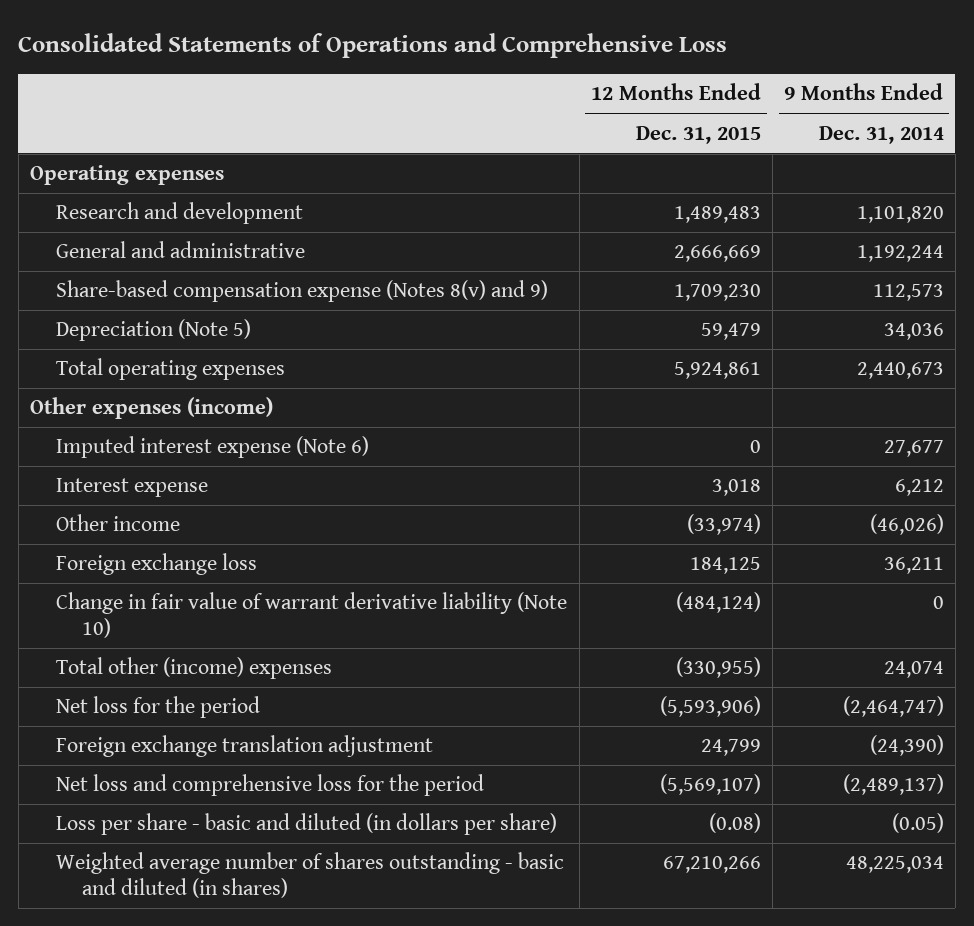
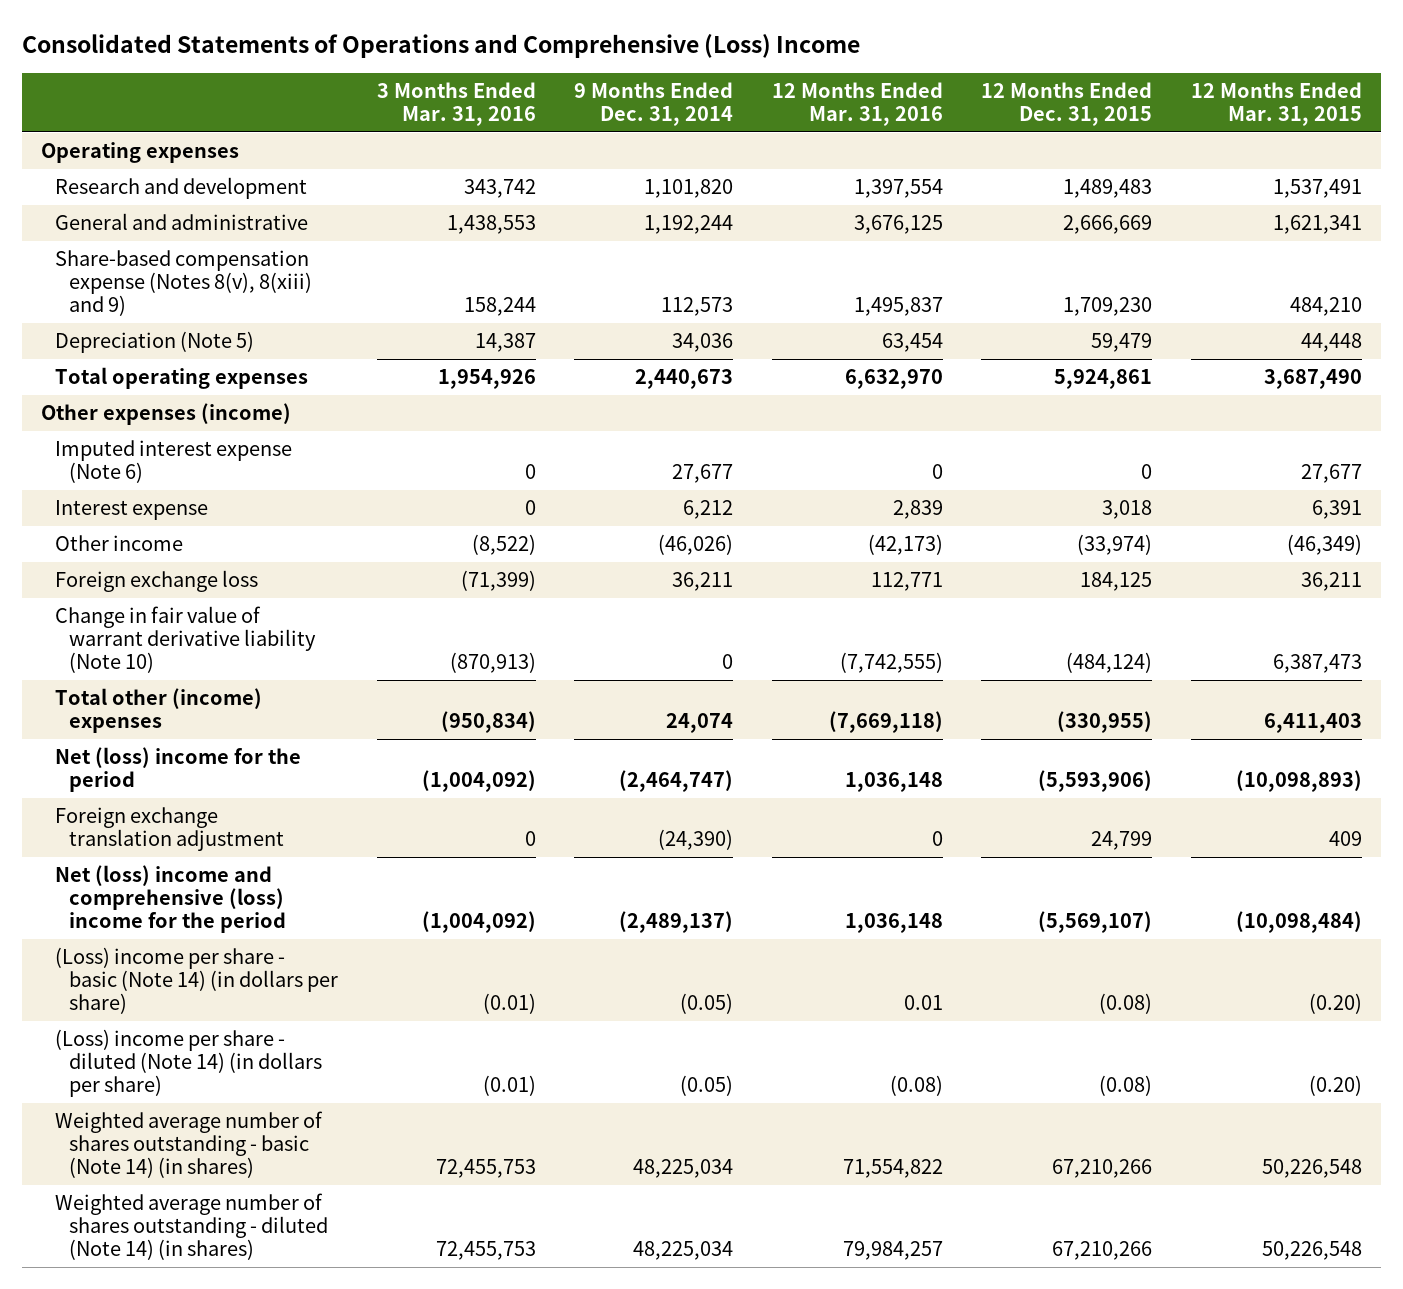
- Consolidated Statements of Operations and Comprehensive Loss
+ Consolidated Statements of Operations and Comprehensive (Loss) Income
- | 12 Months Ended Dec. 31, 2015 | 9 Months Ended Dec. 31, 2014
+ | 3 Months Ended Mar. 31, 2016 | 9 Months Ended Dec. 31, 2014 | 12 Months Ended Mar. 31, 2016 | 12 Months Ended Dec. 31, 2015 | 12 Months Ended Mar. 31, 2015
- Share-based compensation expense (Notes 8(v) and 9) | 1,709,230 | 112,573
+ Share-based compensation expense (Notes 8(v), 8(xiii) and 9) | 158,244 | 112,573 | 1,495,837 | 1,709,230 | 484,210
- Net loss for the period | (5,593,906) | (2,464,747)
+ Net (loss) income for the period | (1,004,092) | (2,464,747) | 1,036,148 | (5,593,906) | (10,098,893)
- Net loss and comprehensive loss for the period | (5,569,107) | (2,489,137)
- Loss per share - basic and diluted (in dollars per share) | (0.08) | (0.05)
- Weighted average number of shares outstanding - basic and diluted (in shares) | 67,210,266 | 48,225,034
+ Net (loss) income and comprehensive (loss) income for the period | (1,004,092) | (2,489,137) | 1,036,148 | (5,569,107) | (10,098,484)
+ (Loss) income per share - basic (Note 14) (in dollars per share) | (0.01) | (0.05) | 0.01 | (0.08) | (0.20)
+ (Loss) income per share - diluted (Note 14) (in dollars per share) | (0.01) | (0.05) | (0.08) | (0.08) | (0.20)
+ Weighted average number of shares outstanding - basic (Note 14) (in shares) | 72,455,753 | 48,225,034 | 71,554,822 | 67,210,266 | 50,226,548
+ Weighted average number of shares outstanding - diluted (Note 14) (in shares) | 72,455,753 | 48,225,034 | 79,984,257 | 67,210,266 | 50,226,548

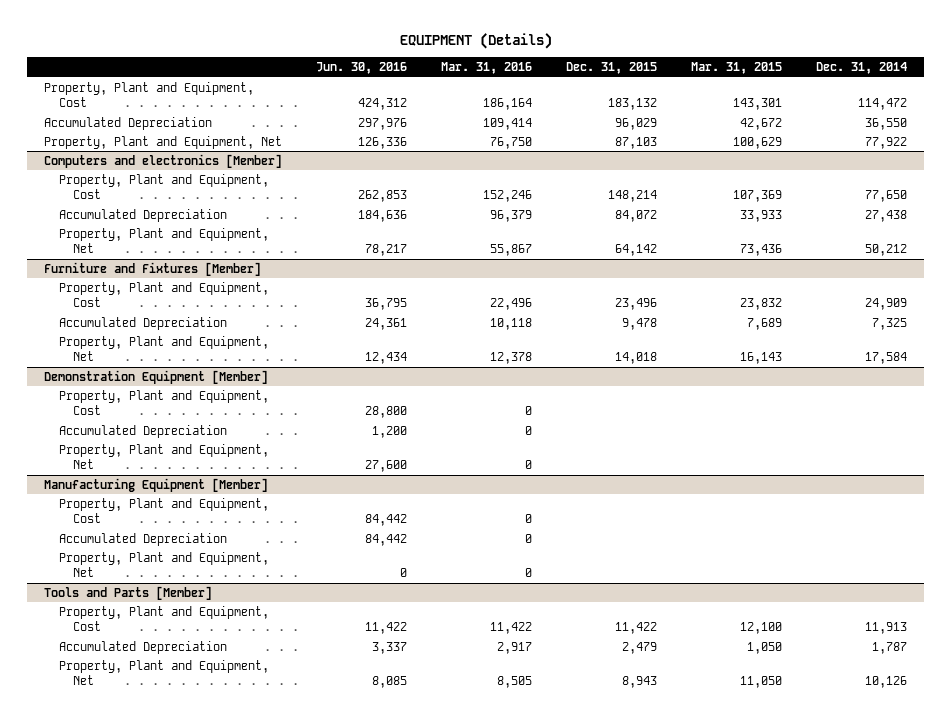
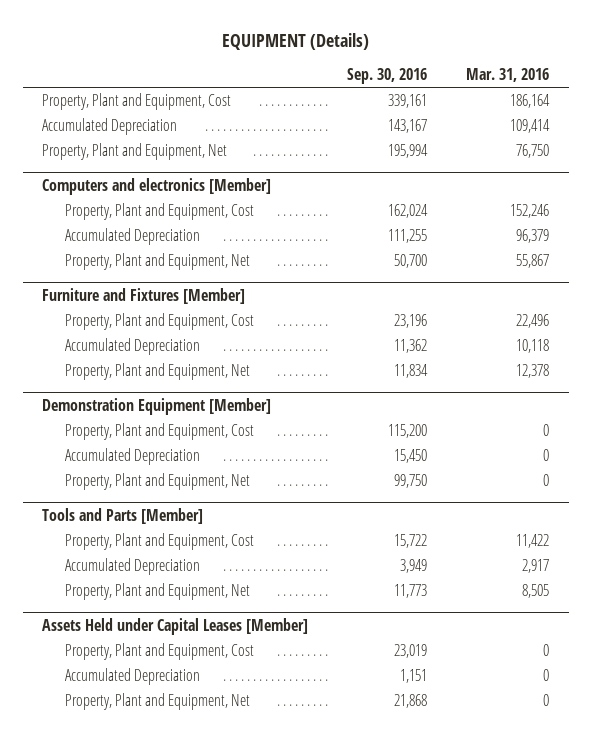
- | Jun. 30, 2016 | Mar. 31, 2016 | Dec. 31, 2015 | Mar. 31, 2015 | Dec. 31, 2014
+ | Sep. 30, 2016 | Mar. 31, 2016
- Manufacturing Equipment [Member]
- Property, Plant and Equipment, Cost | 84,442 | 0 | | |
- Accumulated Depreciation | 84,442 | 0 | | |
- Property, Plant and Equipment, Net | 0 | 0 | | |
+ Assets Held under Capital Leases [Member]
+ Property, Plant and Equipment, Cost | 23,019 | 0
+ Accumulated Depreciation | 1,151 | 0
+ Property, Plant and Equipment, Net | 21,868 | 0

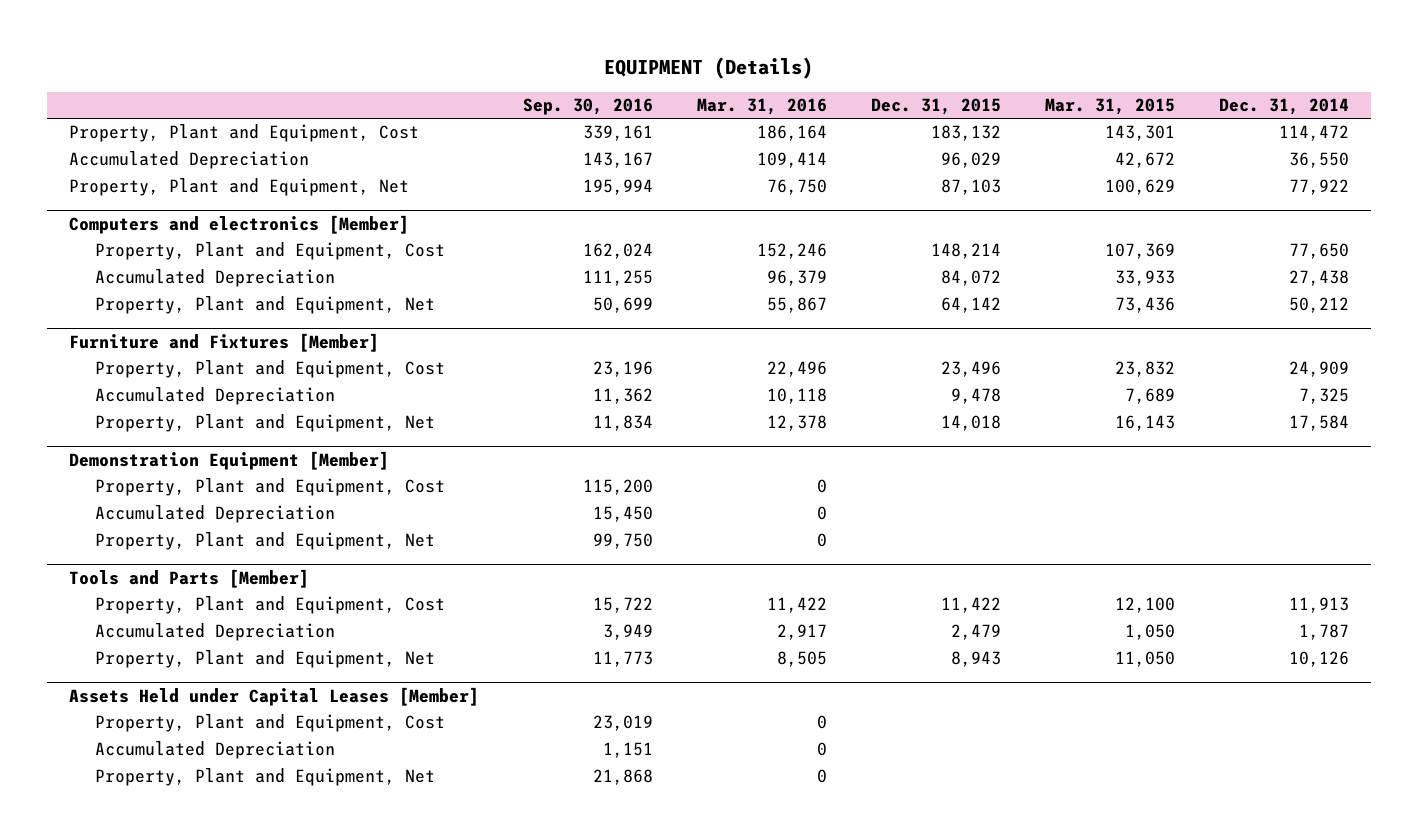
- | Sep. 30, 2016 | Mar. 31, 2016
+ | Sep. 30, 2016 | Mar. 31, 2016 | Dec. 31, 2015 | Mar. 31, 2015 | Dec. 31, 2014
@ Computers and electronics [Member]
- Property, Plant and Equipment, Net | 50,700 | 55,867
+ Property, Plant and Equipment, Net | 50,699 | 55,867 | 64,142 | 73,436 | 50,212

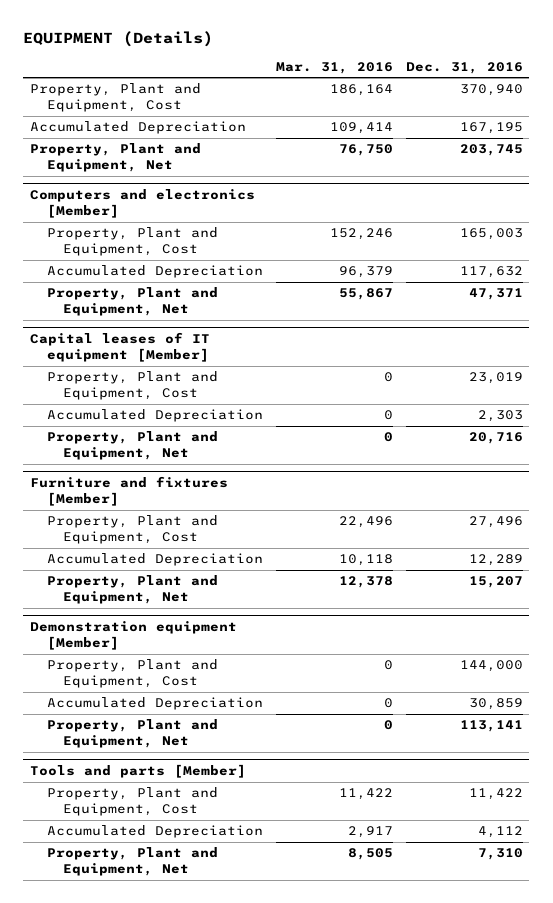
- | Sep. 30, 2016 | Mar. 31, 2016 | Dec. 31, 2015 | Mar. 31, 2015 | Dec. 31, 2014
+ | Mar. 31, 2016 | Dec. 31, 2016
- Furniture and Fixtures [Member]
+ Capital leases of IT equipment [Member]
+ Property, Plant and Equipment, Cost | 0 | 23,019
+ Accumulated Depreciation | 0 | 2,303
+ Property, Plant and Equipment, Net | 0 | 20,716
+ Furniture and fixtures [Member]
- Demonstration Equipment [Member]
+ Demonstration equipment [Member]
- Tools and Parts [Member]
+ Tools and parts [Member]
- Assets Held under Capital Leases [Member]
- Property, Plant and Equipment, Cost | 23,019 | 0 | | |
- Accumulated Depreciation | 1,151 | 0 | | |
- Property, Plant and Equipment, Net | 21,868 | 0 | | |

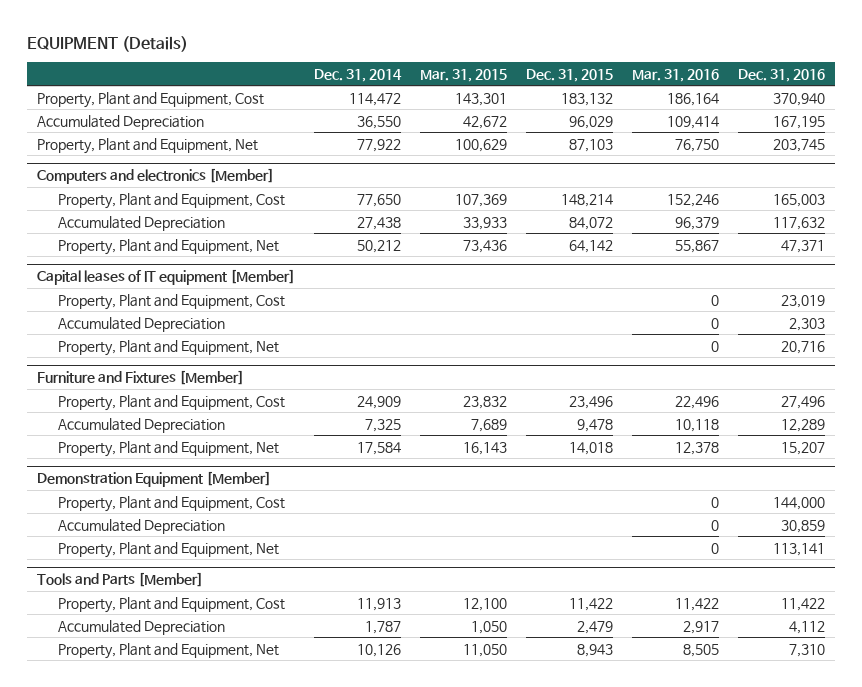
- | Mar. 31, 2016 | Dec. 31, 2016
+ | Dec. 31, 2014 | Mar. 31, 2015 | Dec. 31, 2015 | Mar. 31, 2016 | Dec. 31, 2016
- Furniture and fixtures [Member]
+ Furniture and Fixtures [Member]
- Demonstration equipment [Member]
+ Demonstration Equipment [Member]
- Tools and parts [Member]
+ Tools and Parts [Member]

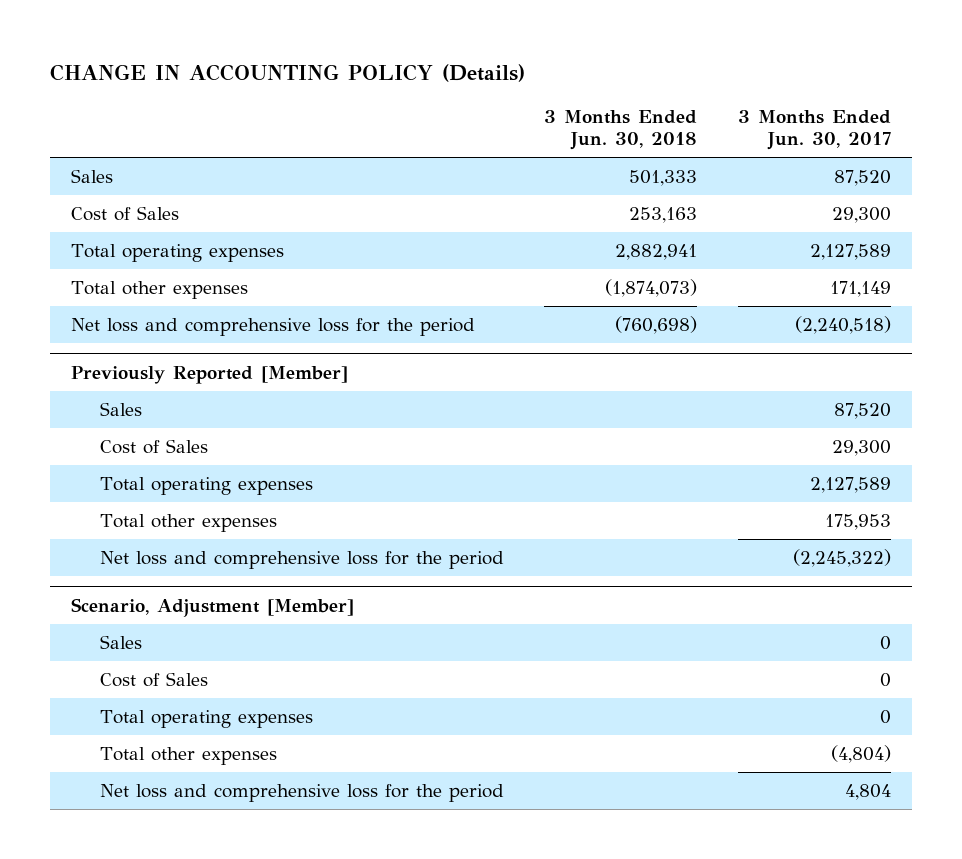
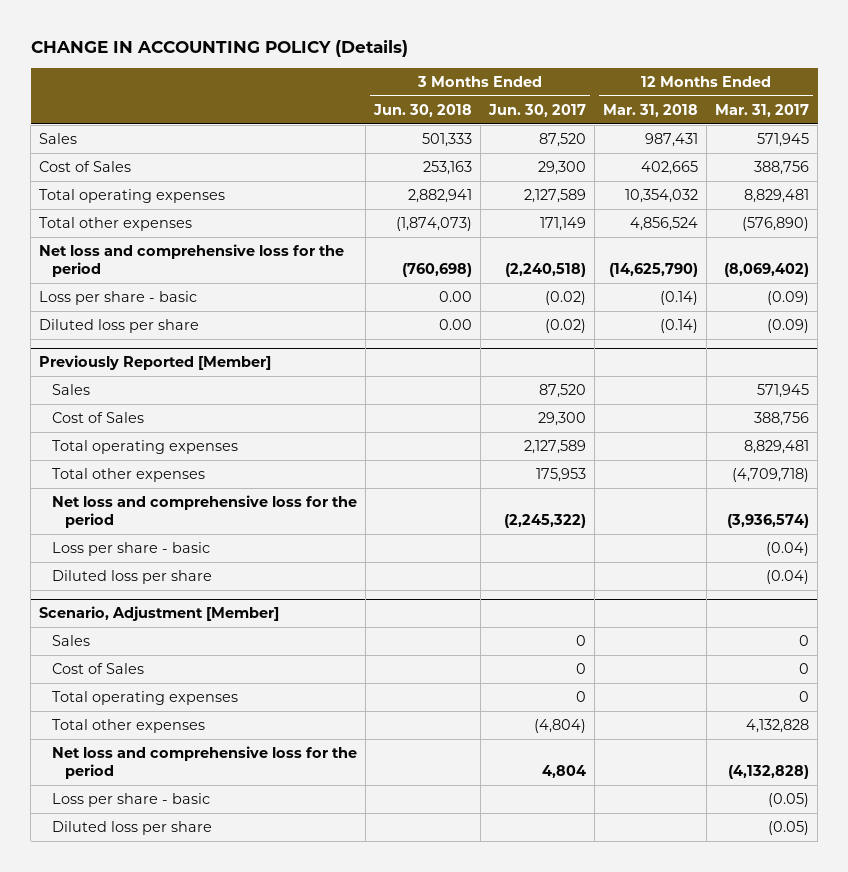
- | 3 Months Ended Jun. 30, 2018 | 3 Months Ended Jun. 30, 2017
+ | 3 Months Ended Jun. 30, 2018 | 3 Months Ended Jun. 30, 2017 | 12 Months Ended Mar. 31, 2018 | 12 Months Ended Mar. 31, 2017
+ Loss per share - basic | 0.00 | (0.02) | (0.14) | (0.09)
+ Diluted loss per share | 0.00 | (0.02) | (0.14) | (0.09)
@ Previously Reported [Member]
+ Loss per share - basic | | | | (0.04)
+ Diluted loss per share | | | | (0.04)
@ Scenario, Adjustment [Member]
+ Loss per share - basic | | | | (0.05)
+ Diluted loss per share | | | | (0.05)

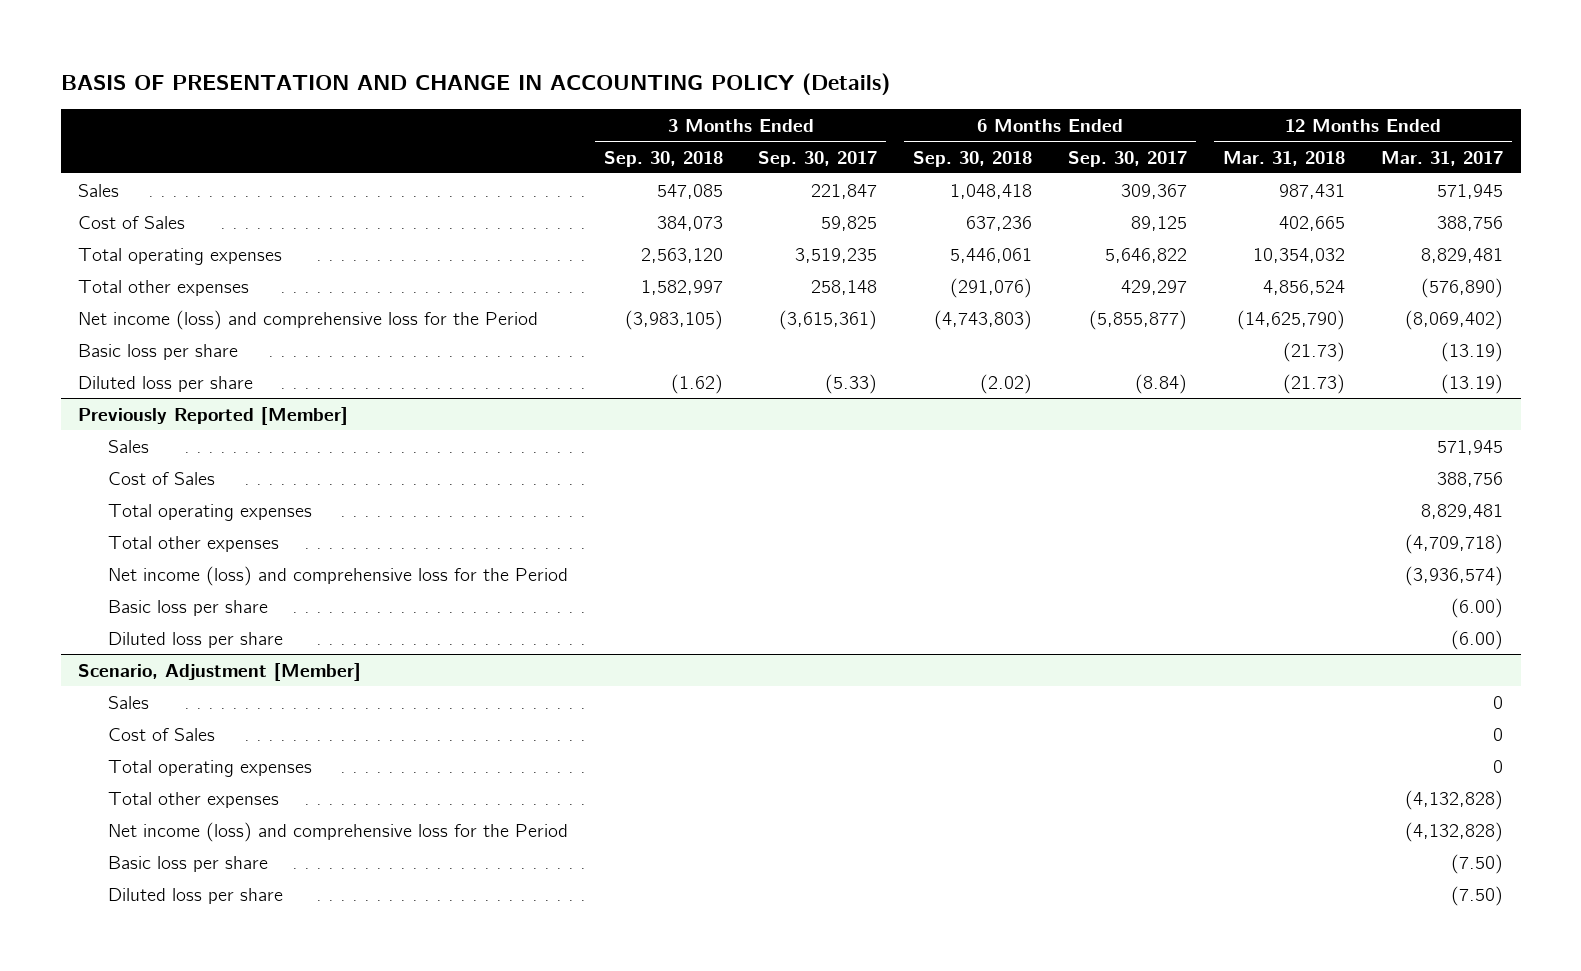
- CHANGE IN ACCOUNTING POLICY (Details)
+ BASIS OF PRESENTATION AND CHANGE IN ACCOUNTING POLICY (Details)
- | 3 Months Ended Jun. 30, 2018 | 3 Months Ended Jun. 30, 2017 | 12 Months Ended Mar. 31, 2018 | 12 Months Ended Mar. 31, 2017
+ | 3 Months Ended Sep. 30, 2018 | 3 Months Ended Sep. 30, 2017 | 6 Months Ended Sep. 30, 2018 | 6 Months Ended Sep. 30, 2017 | 12 Months Ended Mar. 31, 2018 | 12 Months Ended Mar. 31, 2017
- Net loss and comprehensive loss for the period | (760,698) | (2,240,518) | (14,625,790) | (8,069,402)
- Loss per share - basic | 0.00 | (0.02) | (0.14) | (0.09)
- Diluted loss per share | 0.00 | (0.02) | (0.14) | (0.09)
+ Net income (loss) and comprehensive loss for the Period | (3,983,105) | (3,615,361) | (4,743,803) | (5,855,877) | (14,625,790) | (8,069,402)
+ Basic loss per share | | | | | (21.73) | (13.19)
+ Diluted loss per share | (1.62) | (5.33) | (2.02) | (8.84) | (21.73) | (13.19)
@ Previously Reported [Member]
- Net loss and comprehensive loss for the period | | (2,245,322) | | (3,936,574)
- Loss per share - basic | | | | (0.04)
- Diluted loss per share | | | | (0.04)
+ Net income (loss) and comprehensive loss for the Period | | | | | | (3,936,574)
+ Basic loss per share | | | | | | (6.00)
+ Diluted loss per share | | | | | | (6.00)
@ Scenario, Adjustment [Member]
- Total other expenses | | (4,804) | | 4,132,828
- Net loss and comprehensive loss for the period | | 4,804 | | (4,132,828)
- Loss per share - basic | | | | (0.05)
- Diluted loss per share | | | | (0.05)
+ Total other expenses | | | | | | (4,132,828)
+ Net income (loss) and comprehensive loss for the Period | | | | | | (4,132,828)
+ Basic loss per share | | | | | | (7.50)
+ Diluted loss per share | | | | | | (7.50)

